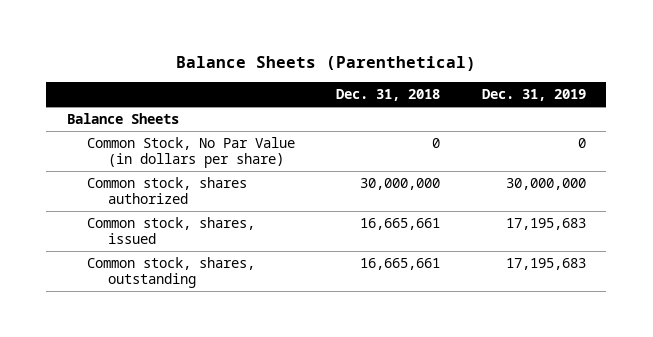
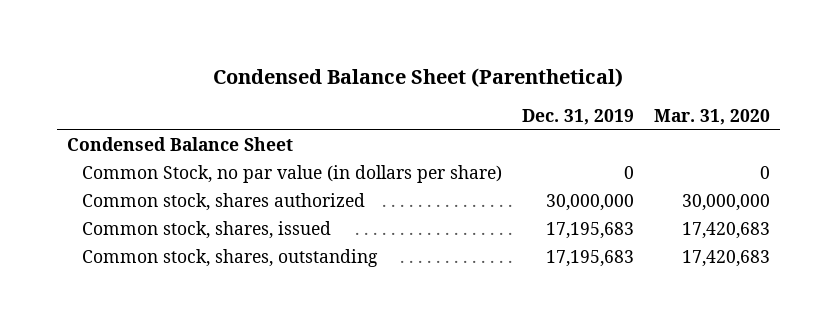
- Balance Sheets (Parenthetical)
+ Condensed Balance Sheet (Parenthetical)
- | Dec. 31, 2018 | Dec. 31, 2019
+ | Dec. 31, 2019 | Mar. 31, 2020
- Balance Sheets
- Common Stock, No Par Value (in dollars per share) | 0 | 0
+ Condensed Balance Sheet
+ Common Stock, no par value (in dollars per share) | 0 | 0

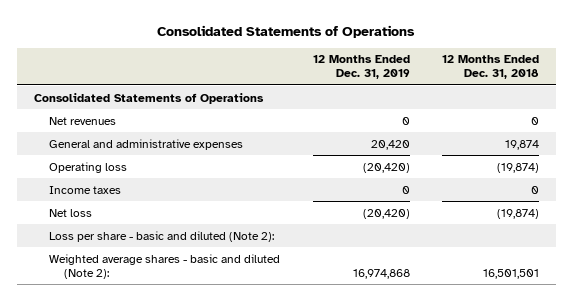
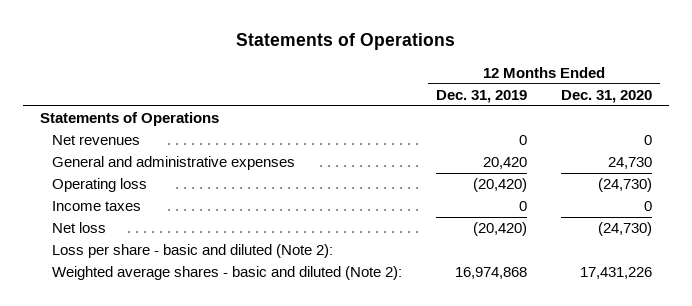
- Consolidated Statements of Operations
+ Statements of Operations
- | 12 Months Ended Dec. 31, 2019 | 12 Months Ended Dec. 31, 2018
+ | 12 Months Ended Dec. 31, 2019 | 12 Months Ended Dec. 31, 2020
- Consolidated Statements of Operations
+ Statements of Operations

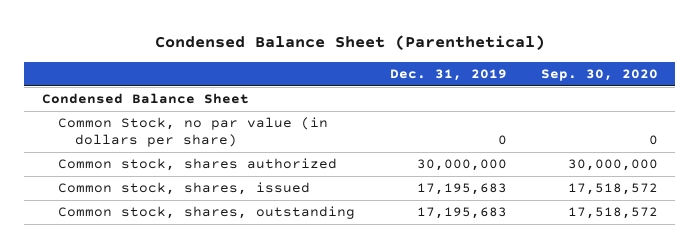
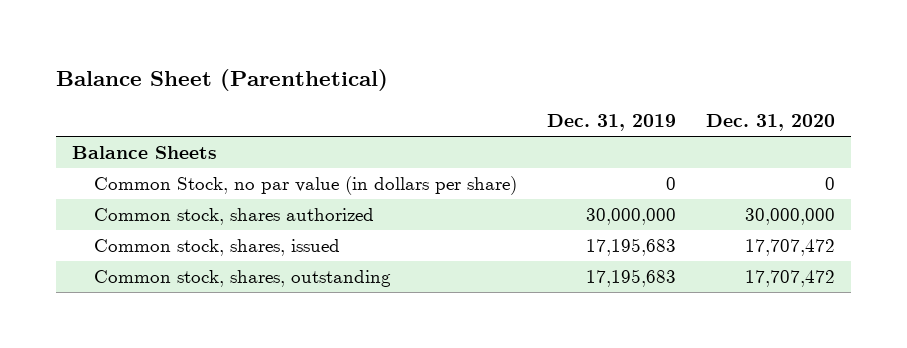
- Condensed Balance Sheet (Parenthetical)
+ Balance Sheet (Parenthetical)
- | Dec. 31, 2019 | Sep. 30, 2020
+ | Dec. 31, 2019 | Dec. 31, 2020
- Condensed Balance Sheet
+ Balance Sheets

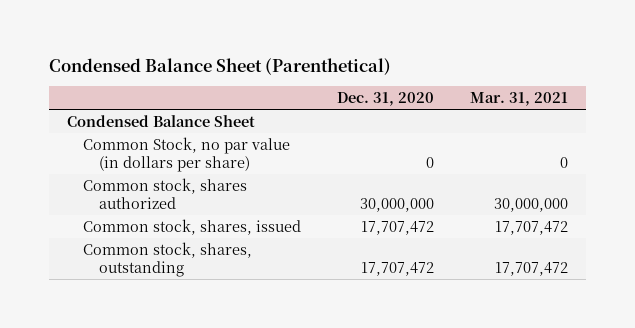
- Balance Sheet (Parenthetical)
+ Condensed Balance Sheet (Parenthetical)
- | Dec. 31, 2019 | Dec. 31, 2020
+ | Dec. 31, 2020 | Mar. 31, 2021
- Balance Sheets
+ Condensed Balance Sheet

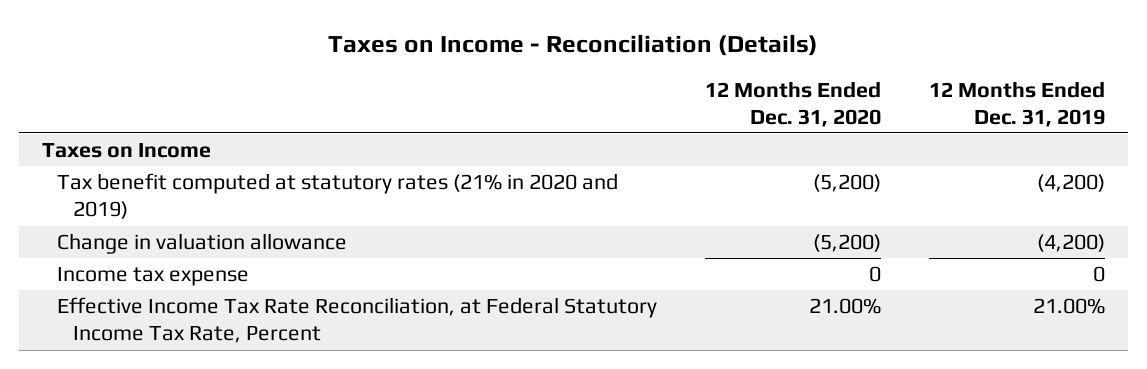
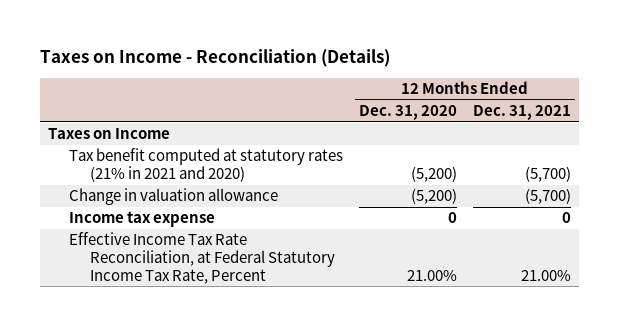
- | 12 Months Ended Dec. 31, 2020 | 12 Months Ended Dec. 31, 2019
+ | 12 Months Ended Dec. 31, 2020 | 12 Months Ended Dec. 31, 2021
- Tax benefit computed at statutory rates (21% in 2020 and 2019) | (5,200) | (4,200)
+ Tax benefit computed at statutory rates (21% in 2021 and 2020) | (5,200) | (5,700)

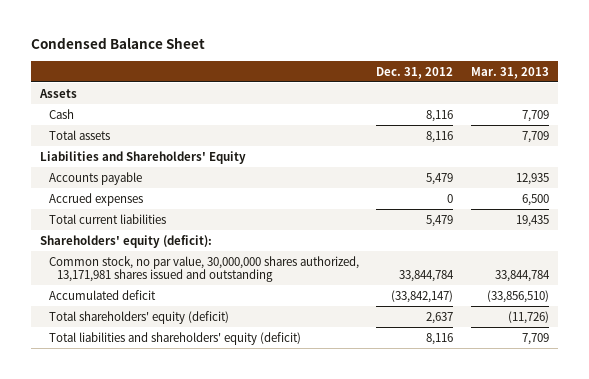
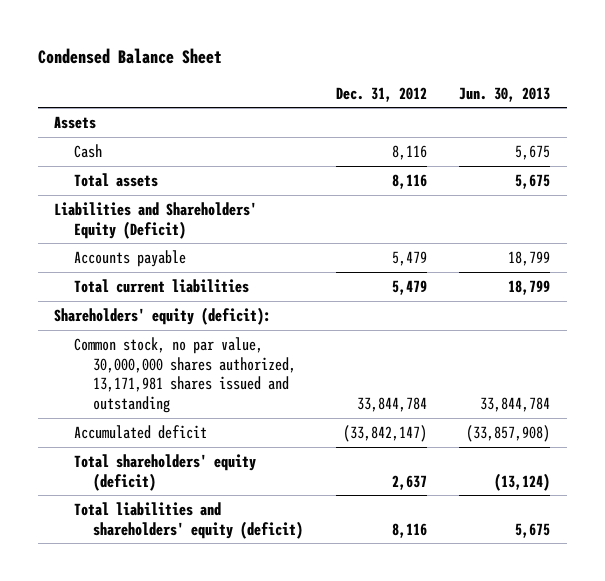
- | Dec. 31, 2012 | Mar. 31, 2013
+ | Dec. 31, 2012 | Jun. 30, 2013
- Liabilities and Shareholders' Equity
+ Liabilities and Shareholders' Equity (Deficit)
- Accrued expenses | 0 | 6,500

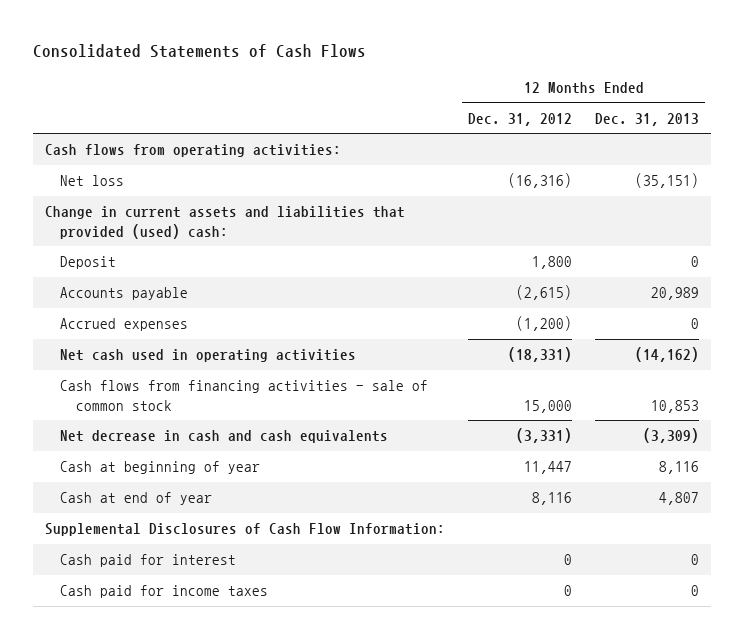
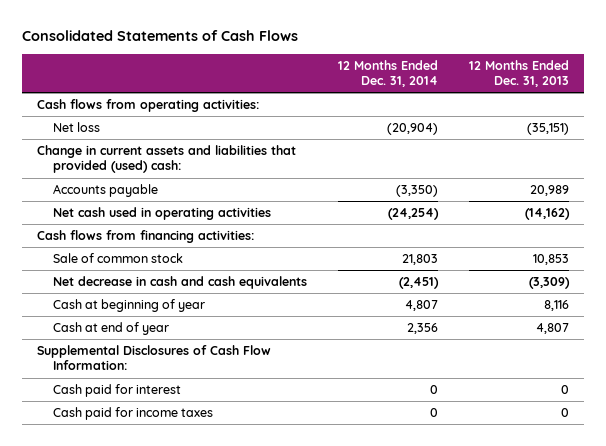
- | 12 Months Ended Dec. 31, 2012 | 12 Months Ended Dec. 31, 2013
+ | 12 Months Ended Dec. 31, 2014 | 12 Months Ended Dec. 31, 2013
- Deposit | 1,800 | 0
- Accrued expenses | (1,200) | 0
- Cash flows from financing activities - sale of common stock | 15,000 | 10,853
+ Cash flows from financing activities:
+ Sale of common stock | 21,803 | 10,853

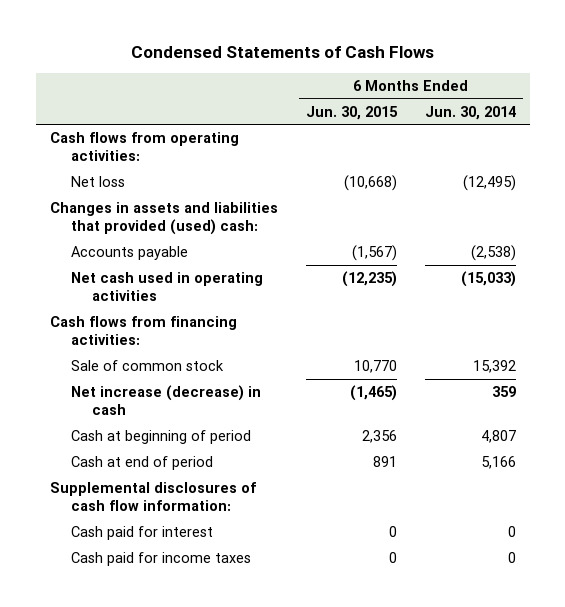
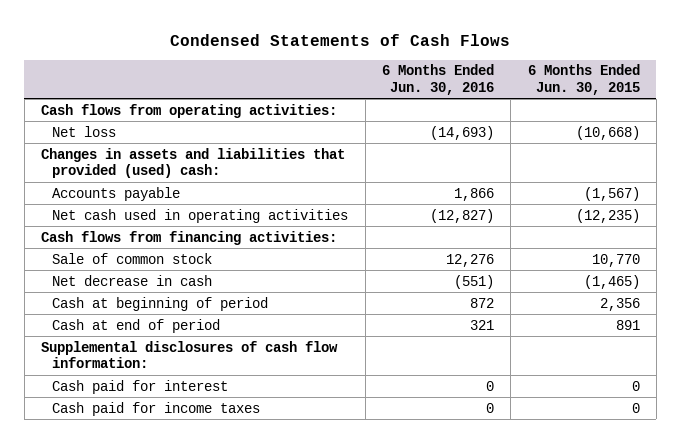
- | 6 Months Ended Jun. 30, 2015 | 6 Months Ended Jun. 30, 2014
+ | 6 Months Ended Jun. 30, 2016 | 6 Months Ended Jun. 30, 2015
- Net increase (decrease) in cash | (1,465) | 359
+ Net decrease in cash | (551) | (1,465)

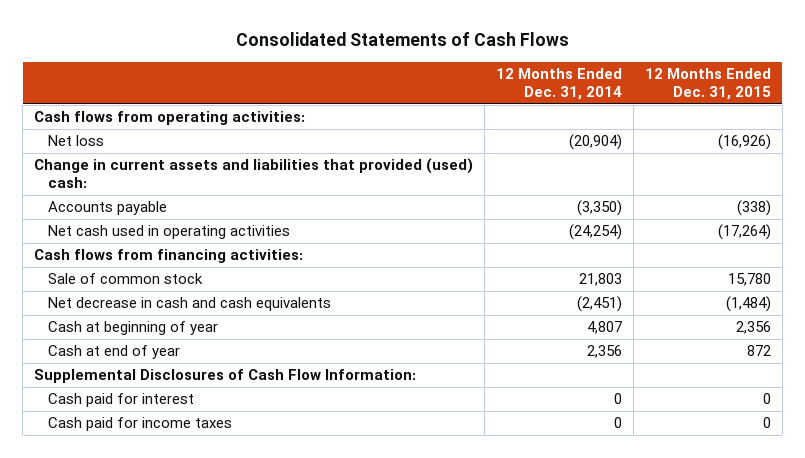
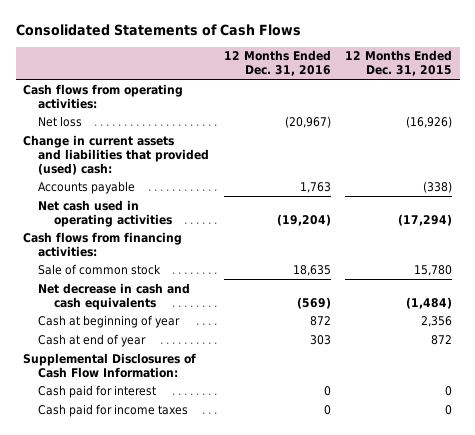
- | 12 Months Ended Dec. 31, 2014 | 12 Months Ended Dec. 31, 2015
+ | 12 Months Ended Dec. 31, 2016 | 12 Months Ended Dec. 31, 2015
- Net cash used in operating activities | (24,254) | (17,264)
+ Net cash used in operating activities | (19,204) | (17,294)

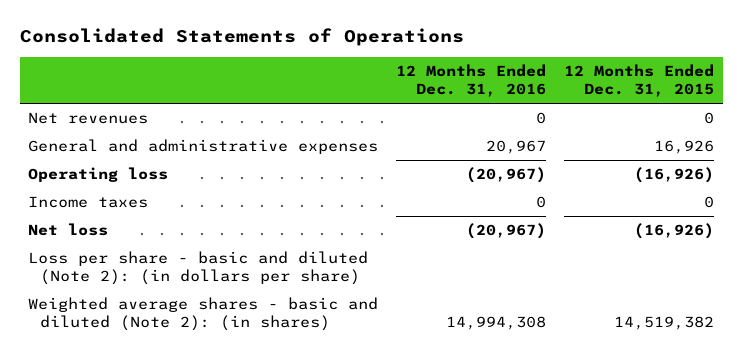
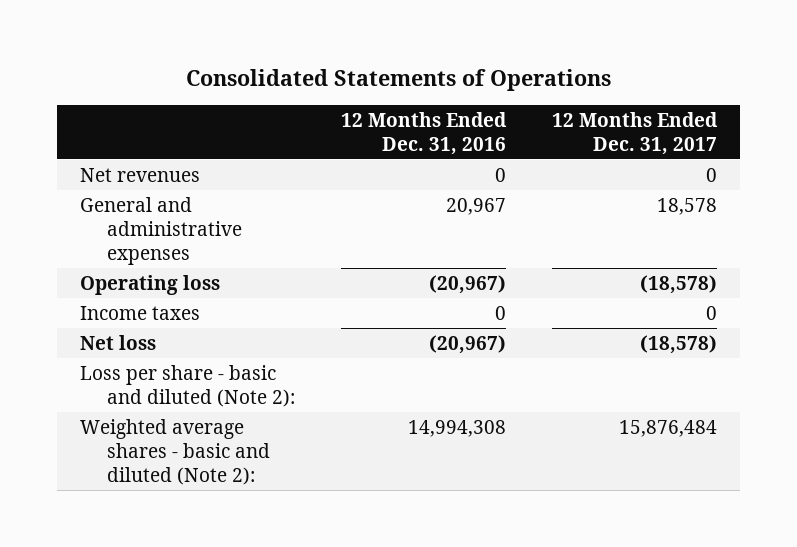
- | 12 Months Ended Dec. 31, 2016 | 12 Months Ended Dec. 31, 2015
+ | 12 Months Ended Dec. 31, 2016 | 12 Months Ended Dec. 31, 2017
- Loss per share - basic and diluted (Note 2): (in dollars per share)
- Weighted average shares - basic and diluted (Note 2): (in shares) | 14,994,308 | 14,519,382
+ Loss per share - basic and diluted (Note 2):
+ Weighted average shares - basic and diluted (Note 2): | 14,994,308 | 15,876,484

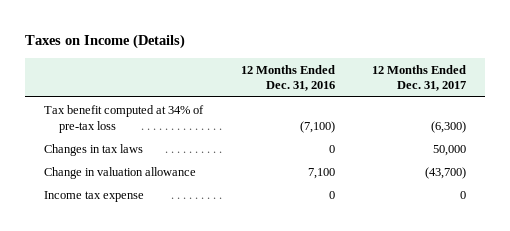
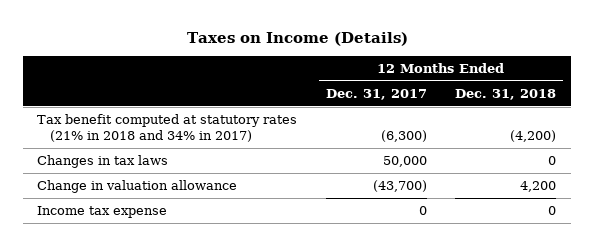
- | 12 Months Ended Dec. 31, 2016 | 12 Months Ended Dec. 31, 2017
+ | 12 Months Ended Dec. 31, 2017 | 12 Months Ended Dec. 31, 2018
- Tax benefit computed at 34% of pre-tax loss | (7,100) | (6,300)
+ Tax benefit computed at statutory rates (21% in 2018 and 34% in 2017) | (6,300) | (4,200)

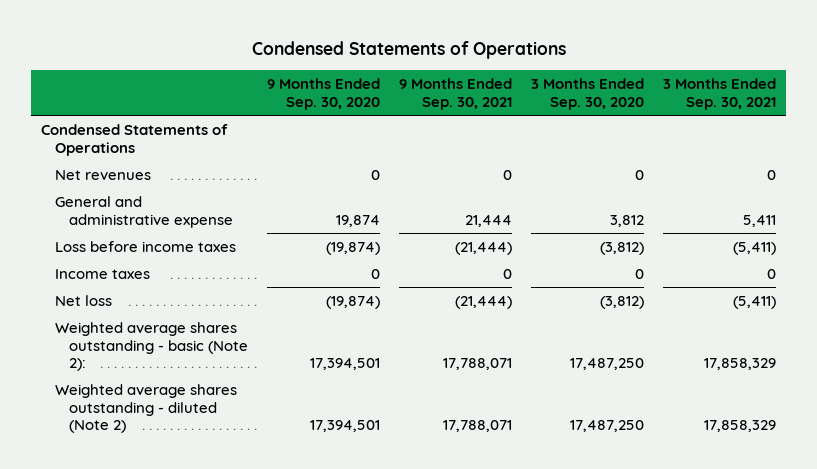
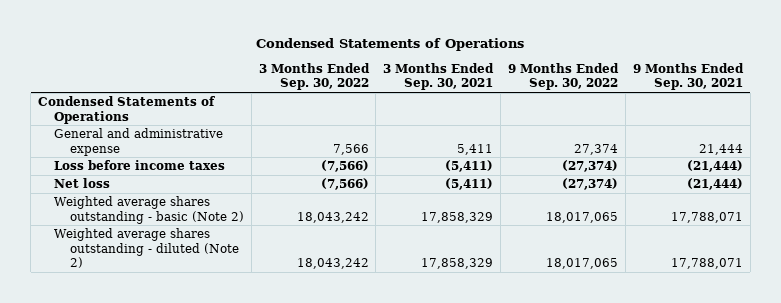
- | 9 Months Ended Sep. 30, 2020 | 9 Months Ended Sep. 30, 2021 | 3 Months Ended Sep. 30, 2020 | 3 Months Ended Sep. 30, 2021
+ | 3 Months Ended Sep. 30, 2022 | 3 Months Ended Sep. 30, 2021 | 9 Months Ended Sep. 30, 2022 | 9 Months Ended Sep. 30, 2021
- Net revenues | 0 | 0 | 0 | 0
- Income taxes | 0 | 0 | 0 | 0
- Weighted average shares outstanding - basic (Note 2): | 17,394,501 | 17,788,071 | 17,487,250 | 17,858,329
+ Weighted average shares outstanding - basic (Note 2) | 18,043,242 | 17,858,329 | 18,017,065 | 17,788,071

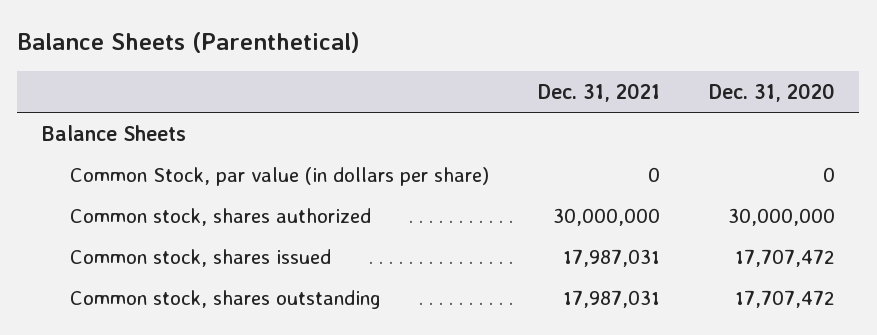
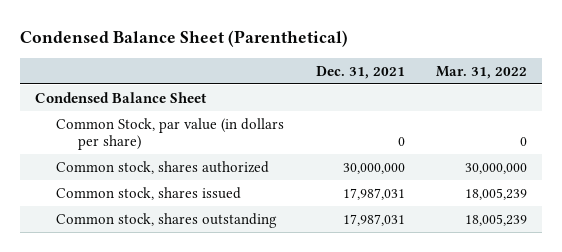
- Balance Sheets (Parenthetical)
+ Condensed Balance Sheet (Parenthetical)
- | Dec. 31, 2021 | Dec. 31, 2020
+ | Dec. 31, 2021 | Mar. 31, 2022
- Balance Sheets
+ Condensed Balance Sheet

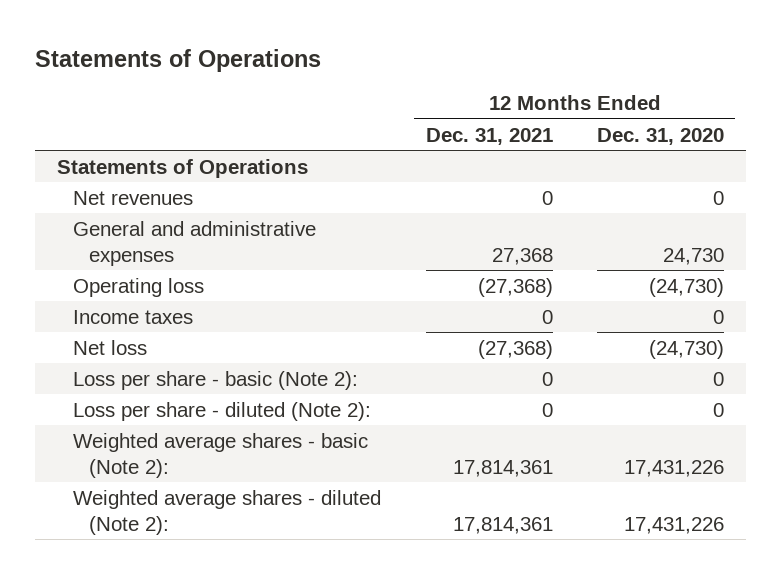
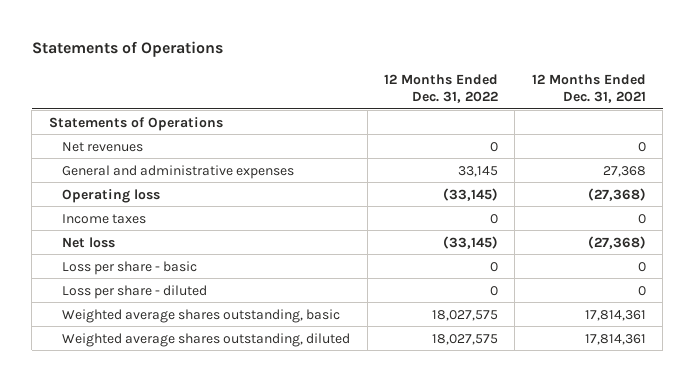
- | 12 Months Ended Dec. 31, 2021 | 12 Months Ended Dec. 31, 2020
+ | 12 Months Ended Dec. 31, 2022 | 12 Months Ended Dec. 31, 2021
- Loss per share - basic (Note 2): | 0 | 0
- Loss per share - diluted (Note 2): | 0 | 0
- Weighted average shares - basic (Note 2): | 17,814,361 | 17,431,226
- Weighted average shares - diluted (Note 2): | 17,814,361 | 17,431,226
+ Loss per share - basic | 0 | 0
+ Loss per share - diluted | 0 | 0
+ Weighted average shares outstanding, basic | 18,027,575 | 17,814,361
+ Weighted average shares outstanding, diluted | 18,027,575 | 17,814,361

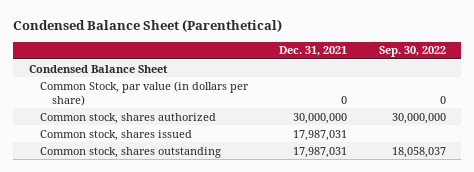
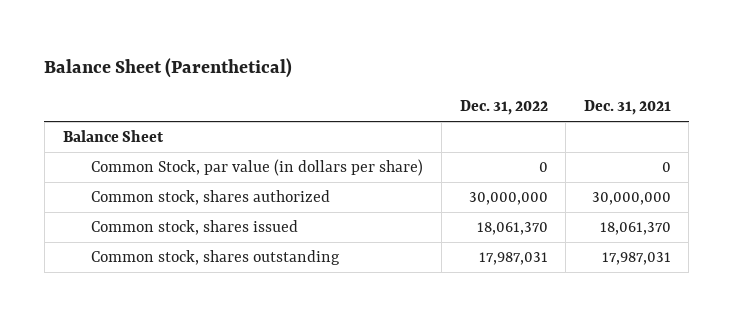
- Condensed Balance Sheet (Parenthetical)
+ Balance Sheet (Parenthetical)
- | Dec. 31, 2021 | Sep. 30, 2022
+ | Dec. 31, 2022 | Dec. 31, 2021
- Condensed Balance Sheet
+ Balance Sheet
- Common stock, shares issued | 17,987,031 |
+ Common stock, shares issued | 18,061,370 | 18,061,370

